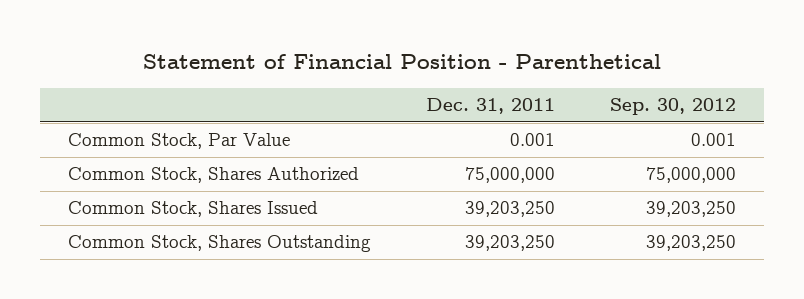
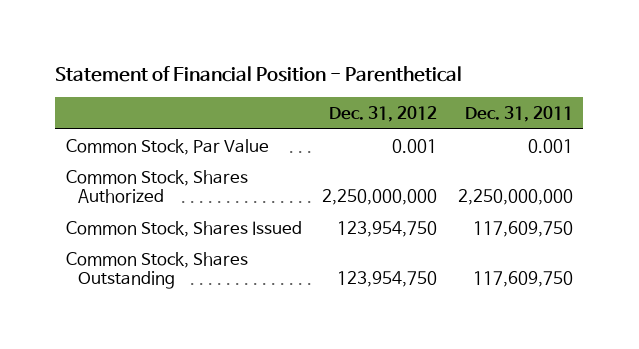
- | Dec. 31, 2011 | Sep. 30, 2012
+ | Dec. 31, 2012 | Dec. 31, 2011
- Common Stock, Shares Authorized | 75,000,000 | 75,000,000
- Common Stock, Shares Issued | 39,203,250 | 39,203,250
- Common Stock, Shares Outstanding | 39,203,250 | 39,203,250
+ Common Stock, Shares Authorized | 2,250,000,000 | 2,250,000,000
+ Common Stock, Shares Issued | 123,954,750 | 117,609,750
+ Common Stock, Shares Outstanding | 123,954,750 | 117,609,750

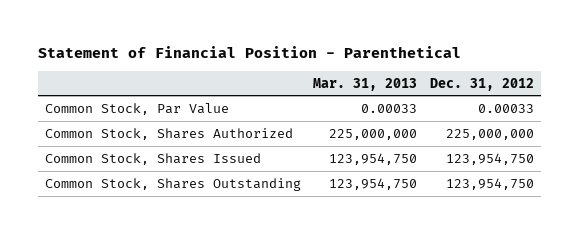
- | Dec. 31, 2012 | Dec. 31, 2011
+ | Mar. 31, 2013 | Dec. 31, 2012
- Common Stock, Par Value | 0.001 | 0.001
- Common Stock, Shares Authorized | 2,250,000,000 | 2,250,000,000
+ Common Stock, Par Value | 0.00033 | 0.00033
+ Common Stock, Shares Authorized | 225,000,000 | 225,000,000

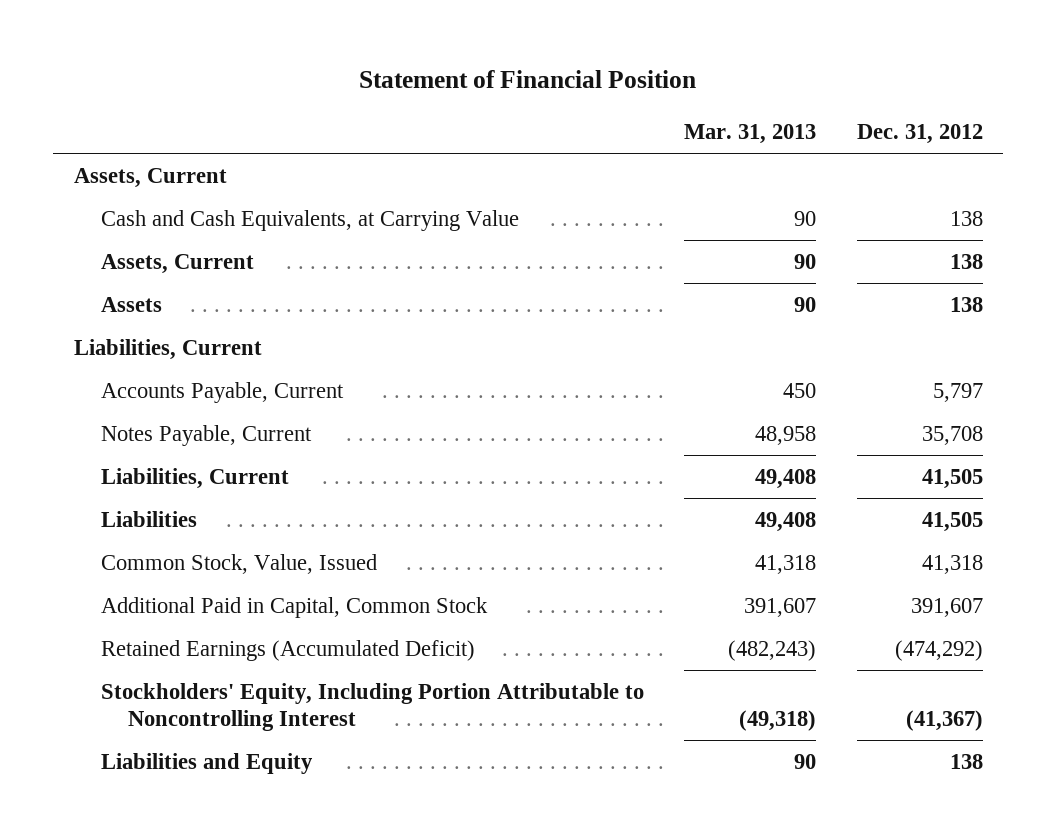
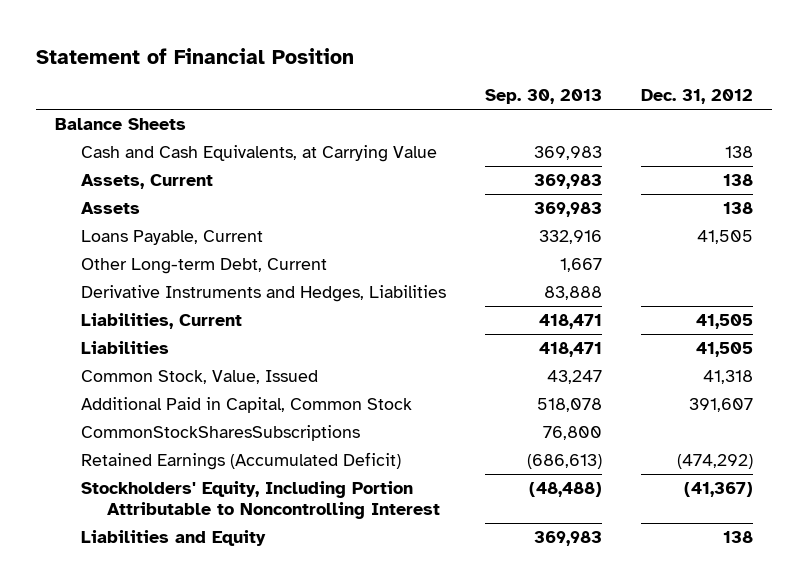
- | Mar. 31, 2013 | Dec. 31, 2012
+ | Sep. 30, 2013 | Dec. 31, 2012
- Assets, Current
+ Balance Sheets
- Liabilities, Current
- Accounts Payable, Current | 450 | 5,797
- Notes Payable, Current | 48,958 | 35,708
+ Loans Payable, Current | 332,916 | 41,505
+ Other Long-term Debt, Current | 1,667 |
+ Derivative Instruments and Hedges, Liabilities | 83,888 |
+ CommonStockSharesSubscriptions | 76,800 |

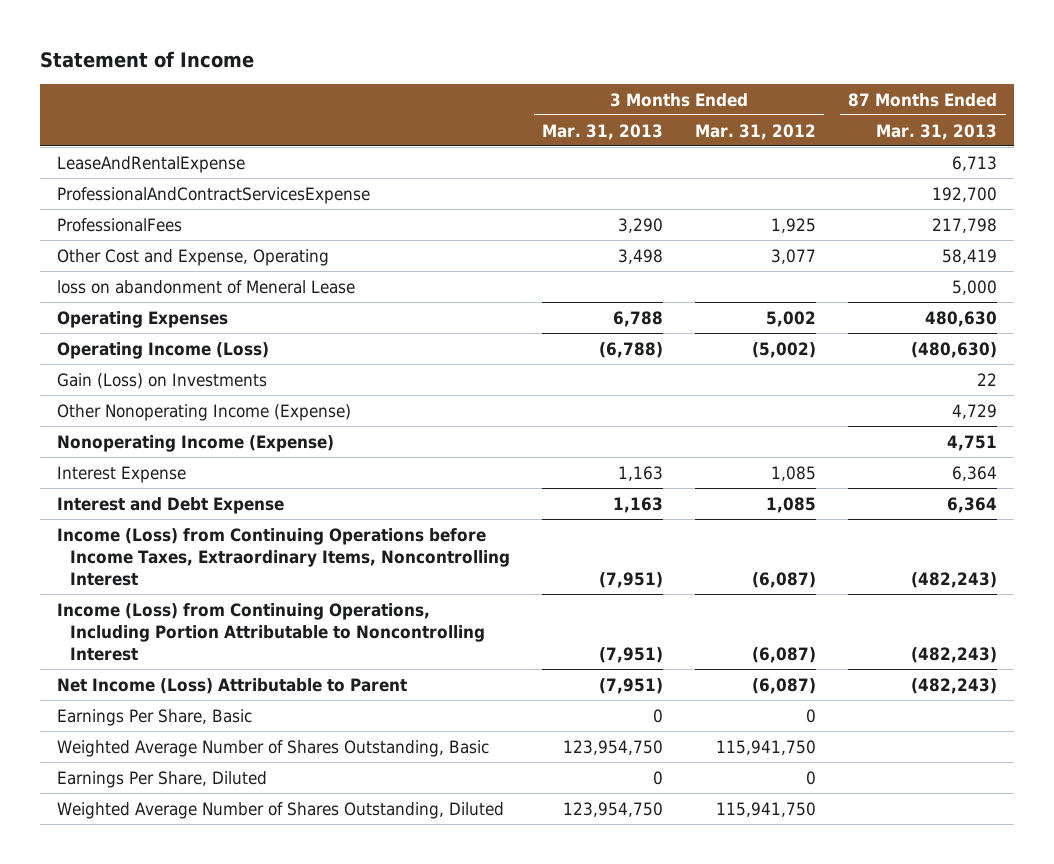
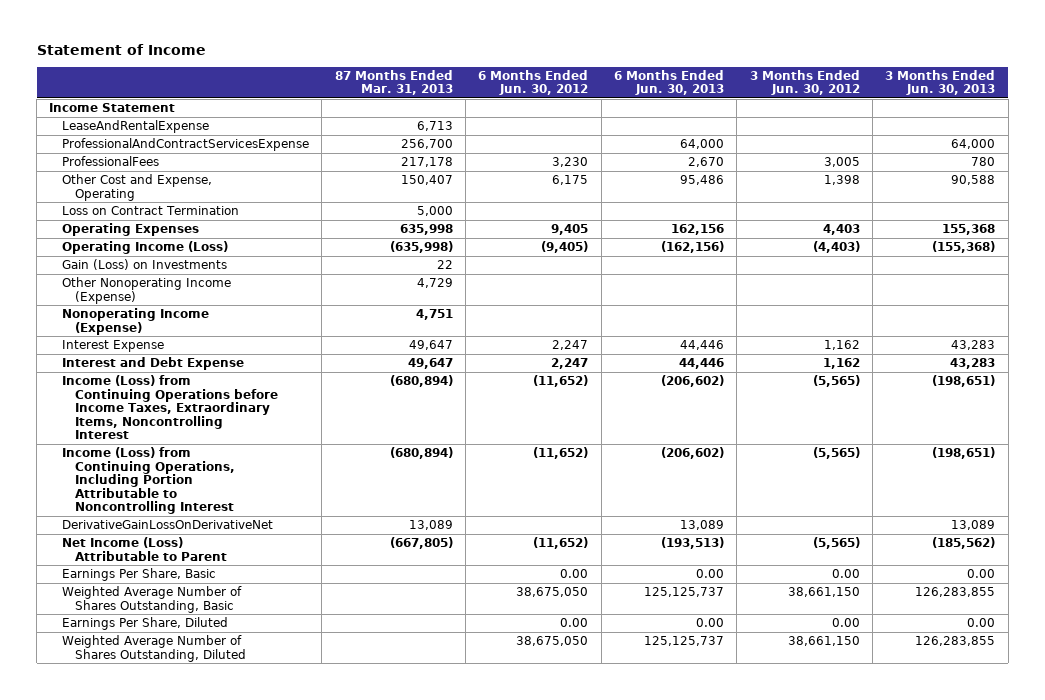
- | 3 Months Ended Mar. 31, 2013 | 3 Months Ended Mar. 31, 2012 | 87 Months Ended Mar. 31, 2013
+ | 87 Months Ended Mar. 31, 2013 | 6 Months Ended Jun. 30, 2012 | 6 Months Ended Jun. 30, 2013 | 3 Months Ended Jun. 30, 2012 | 3 Months Ended Jun. 30, 2013
+ Income Statement
- ProfessionalAndContractServicesExpense | | | 192,700
- ProfessionalFees | 3,290 | 1,925 | 217,798
- Other Cost and Expense, Operating | 3,498 | 3,077 | 58,419
- loss on abandonment of Meneral Lease | | | 5,000
- Operating Expenses | 6,788 | 5,002 | 480,630
- Operating Income (Loss) | (6,788) | (5,002) | (480,630)
+ ProfessionalAndContractServicesExpense | 256,700 | | 64,000 | | 64,000
+ ProfessionalFees | 217,178 | 3,230 | 2,670 | 3,005 | 780
+ Other Cost and Expense, Operating | 150,407 | 6,175 | 95,486 | 1,398 | 90,588
+ Loss on Contract Termination | 5,000 | | | |
+ Operating Expenses | 635,998 | 9,405 | 162,156 | 4,403 | 155,368
+ Operating Income (Loss) | (635,998) | (9,405) | (162,156) | (4,403) | (155,368)
- Interest Expense | 1,163 | 1,085 | 6,364
- Interest and Debt Expense | 1,163 | 1,085 | 6,364
- Income (Loss) from Continuing Operations before Income Taxes, Extraordinary Items, Noncontrolling Interest | (7,951) | (6,087) | (482,243)
- Income (Loss) from Continuing Operations, Including Portion Attributable to Noncontrolling Interest | (7,951) | (6,087) | (482,243)
- Net Income (Loss) Attributable to Parent | (7,951) | (6,087) | (482,243)
+ Interest Expense | 49,647 | 2,247 | 44,446 | 1,162 | 43,283
+ Interest and Debt Expense | 49,647 | 2,247 | 44,446 | 1,162 | 43,283
+ Income (Loss) from Continuing Operations before Income Taxes, Extraordinary Items, Noncontrolling Interest | (680,894) | (11,652) | (206,602) | (5,565) | (198,651)
+ Income (Loss) from Continuing Operations, Including Portion Attributable to Noncontrolling Interest | (680,894) | (11,652) | (206,602) | (5,565) | (198,651)
+ DerivativeGainLossOnDerivativeNet | 13,089 | | 13,089 | | 13,089
+ Net Income (Loss) Attributable to Parent | (667,805) | (11,652) | (193,513) | (5,565) | (185,562)

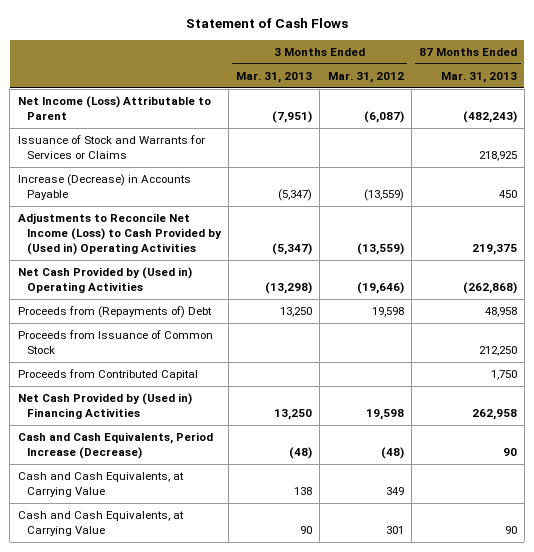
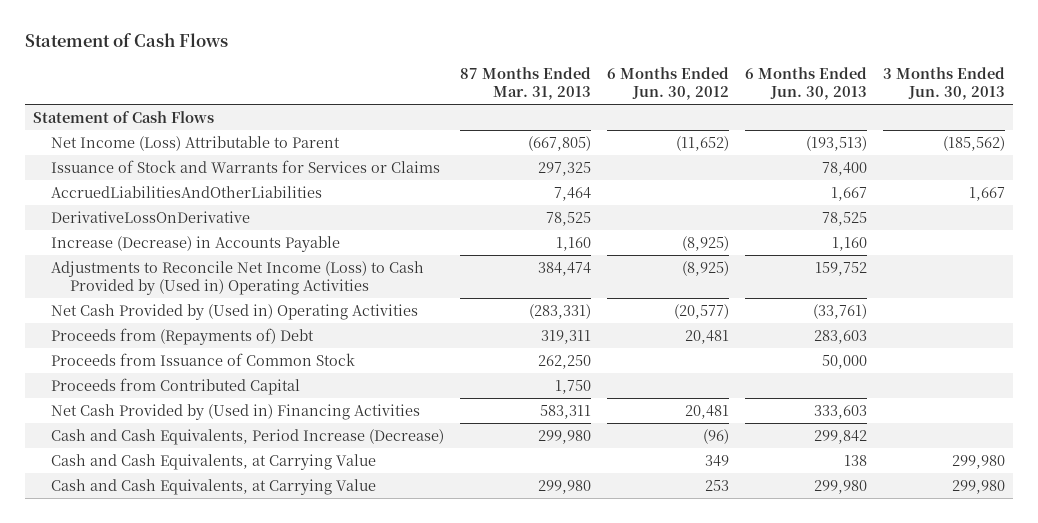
- | 3 Months Ended Mar. 31, 2013 | 3 Months Ended Mar. 31, 2012 | 87 Months Ended Mar. 31, 2013
+ | 87 Months Ended Mar. 31, 2013 | 6 Months Ended Jun. 30, 2012 | 6 Months Ended Jun. 30, 2013 | 3 Months Ended Jun. 30, 2013
- Net Income (Loss) Attributable to Parent | (7,951) | (6,087) | (482,243)
- Issuance of Stock and Warrants for Services or Claims | | | 218,925
- Increase (Decrease) in Accounts Payable | (5,347) | (13,559) | 450
- Adjustments to Reconcile Net Income (Loss) to Cash Provided by (Used in) Operating Activities | (5,347) | (13,559) | 219,375
- Net Cash Provided by (Used in) Operating Activities | (13,298) | (19,646) | (262,868)
- Proceeds from (Repayments of) Debt | 13,250 | 19,598 | 48,958
- Proceeds from Issuance of Common Stock | | | 212,250
+ Statement of Cash Flows
+ Net Income (Loss) Attributable to Parent | (667,805) | (11,652) | (193,513) | (185,562)
+ Issuance of Stock and Warrants for Services or Claims | 297,325 | | 78,400 |
+ AccruedLiabilitiesAndOtherLiabilities | 7,464 | | 1,667 | 1,667
+ DerivativeLossOnDerivative | 78,525 | | 78,525 |
+ Increase (Decrease) in Accounts Payable | 1,160 | (8,925) | 1,160 |
+ Adjustments to Reconcile Net Income (Loss) to Cash Provided by (Used in) Operating Activities | 384,474 | (8,925) | 159,752 |
+ Net Cash Provided by (Used in) Operating Activities | (283,331) | (20,577) | (33,761) |
+ Proceeds from (Repayments of) Debt | 319,311 | 20,481 | 283,603 |
+ Proceeds from Issuance of Common Stock | 262,250 | | 50,000 |
- Net Cash Provided by (Used in) Financing Activities | 13,250 | 19,598 | 262,958
- Cash and Cash Equivalents, Period Increase (Decrease) | (48) | (48) | 90
+ Net Cash Provided by (Used in) Financing Activities | 583,311 | 20,481 | 333,603 |
+ Cash and Cash Equivalents, Period Increase (Decrease) | 299,980 | (96) | 299,842 |
- Cash and Cash Equivalents, at Carrying Value | 90 | 301 | 90
+ Cash and Cash Equivalents, at Carrying Value | 299,980 | 253 | 299,980 | 299,980

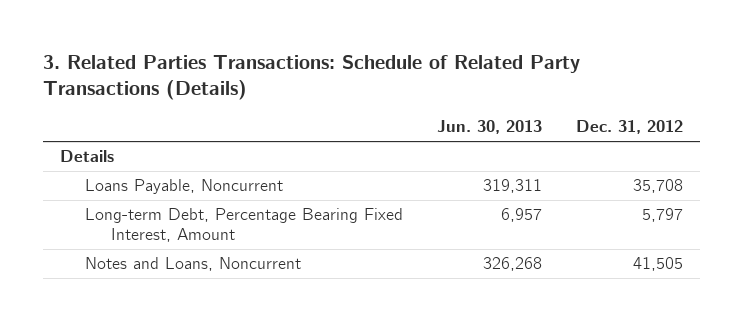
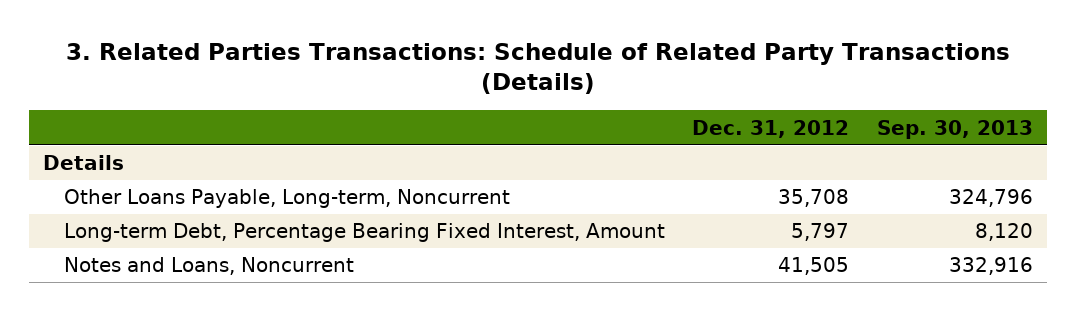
- | Jun. 30, 2013 | Dec. 31, 2012
+ | Dec. 31, 2012 | Sep. 30, 2013
- Loans Payable, Noncurrent | 319,311 | 35,708
+ Other Loans Payable, Long-term, Noncurrent | 35,708 | 324,796

